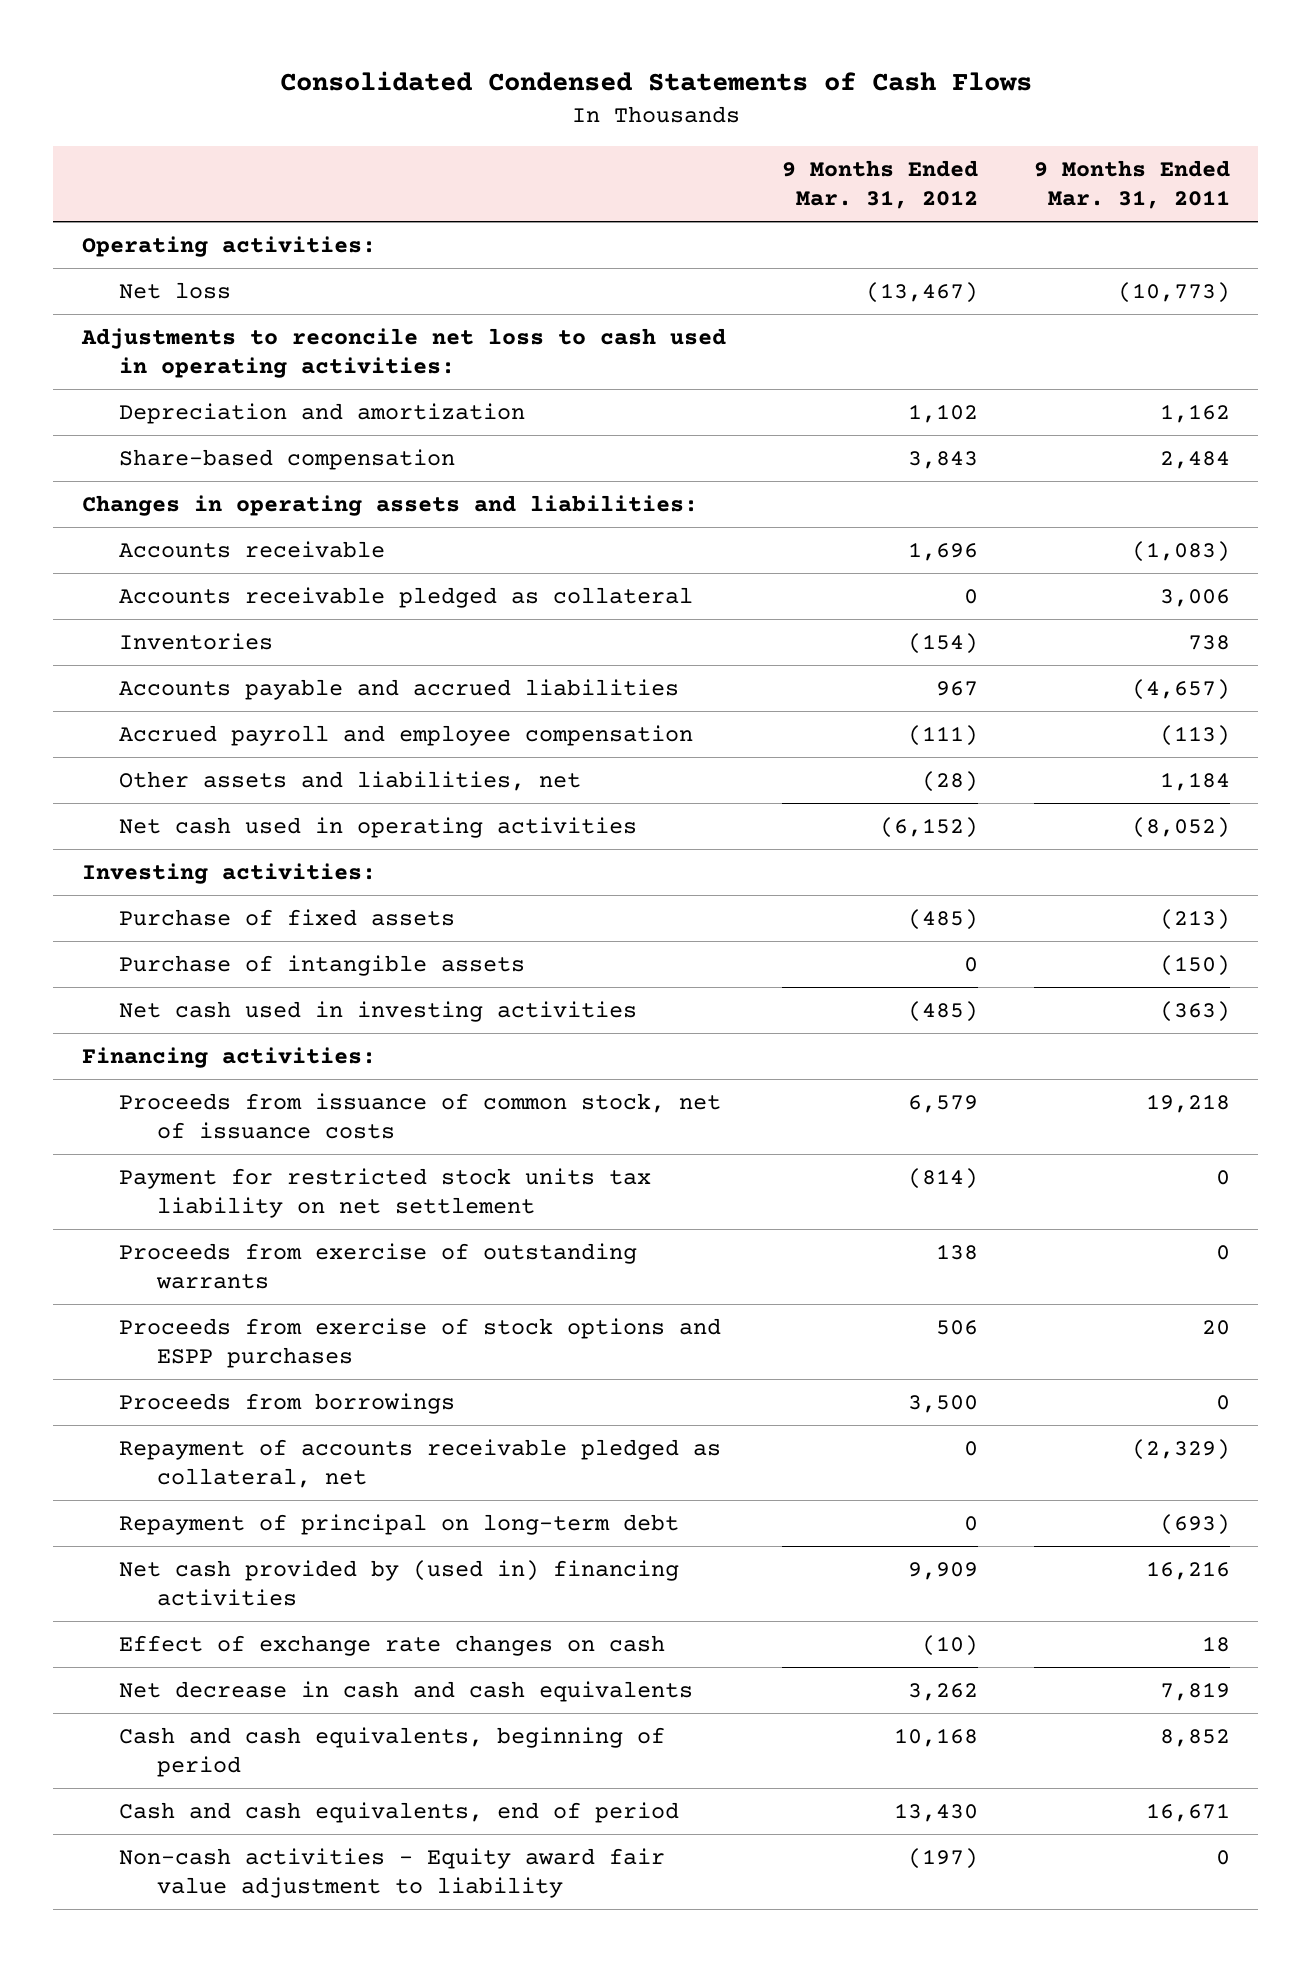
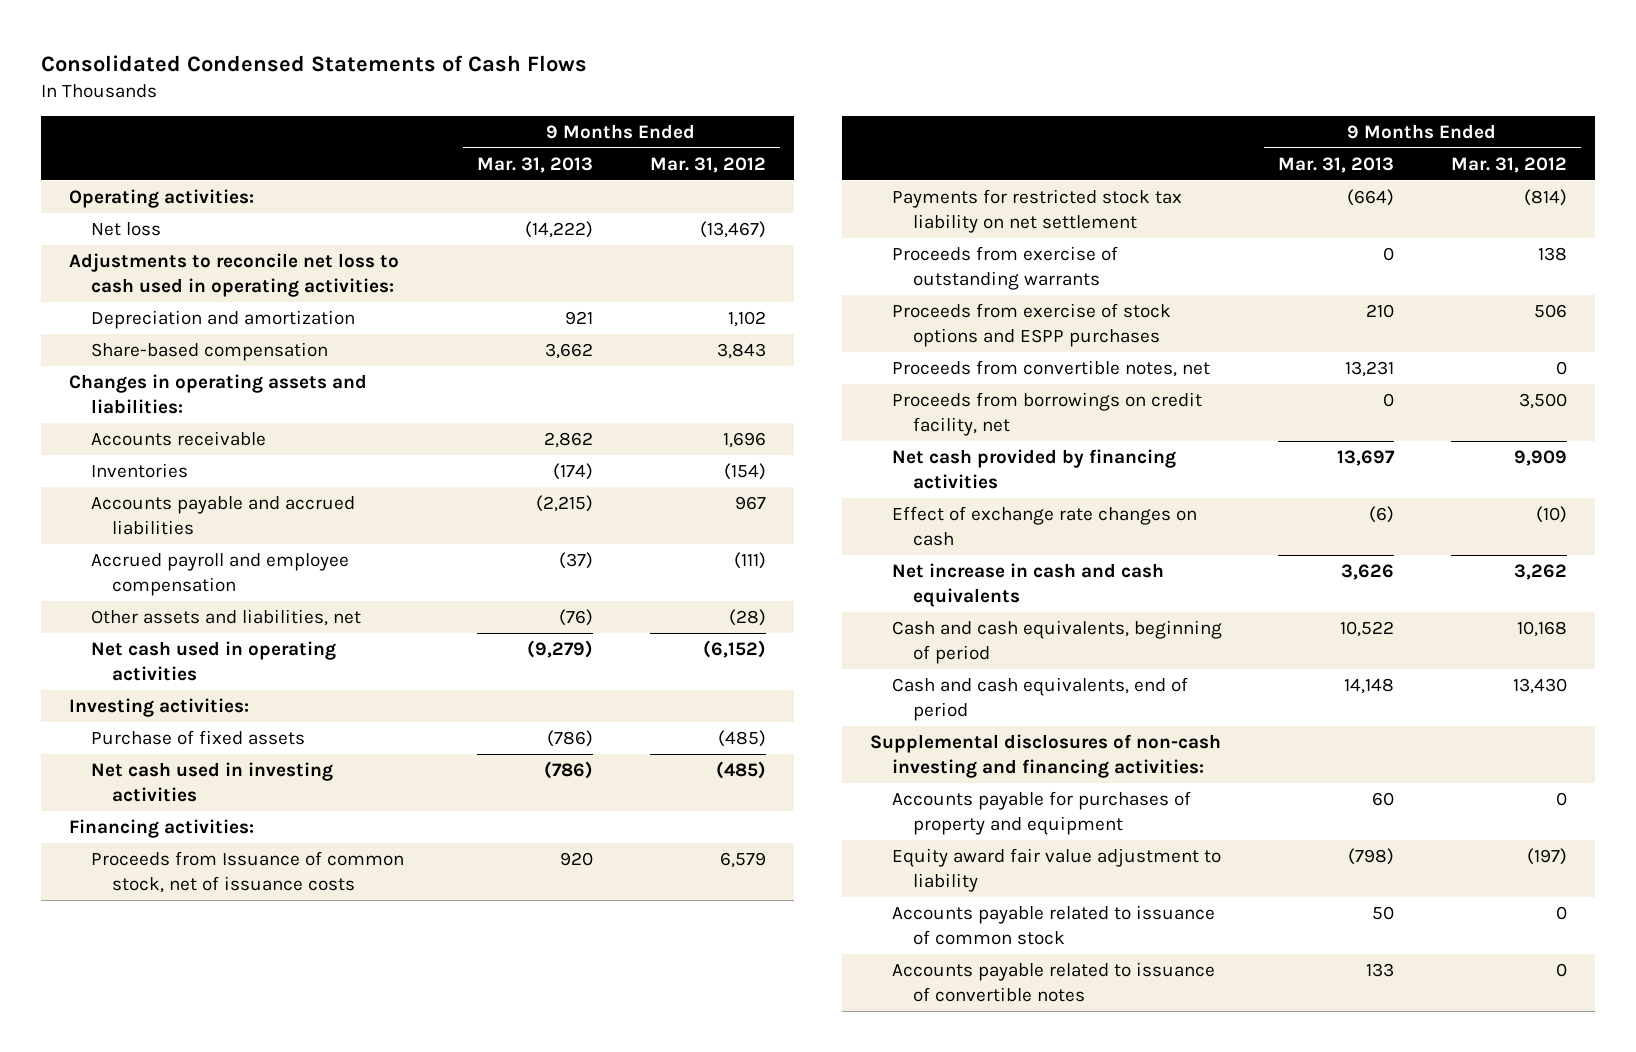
- | 9 Months Ended Mar. 31, 2012 | 9 Months Ended Mar. 31, 2011
+ | 9 Months Ended Mar. 31, 2013 | 9 Months Ended Mar. 31, 2012
- Accounts receivable pledged as collateral | 0 | 3,006
- Purchase of intangible assets | 0 | (150)
- Proceeds from issuance of common stock, net of issuance costs | 6,579 | 19,218
- Payment for restricted stock units tax liability on net settlement | (814) | 0
+ Proceeds from Issuance of common stock, net of issuance costs | 920 | 6,579
+ Payments for restricted stock tax liability on net settlement | (664) | (814)
- Proceeds from borrowings | 3,500 | 0
- Repayment of accounts receivable pledged as collateral, net | 0 | (2,329)
- Repayment of principal on long-term debt | 0 | (693)
- Net cash provided by (used in) financing activities | 9,909 | 16,216
+ Proceeds from convertible notes, net | 13,231 | 0
+ Proceeds from borrowings on credit facility, net | 0 | 3,500
+ Net cash provided by financing activities | 13,697 | 9,909
- Net decrease in cash and cash equivalents | 3,262 | 7,819
+ Net increase in cash and cash equivalents | 3,626 | 3,262
- Non-cash activities - Equity award fair value adjustment to liability | (197) | 0
+ Supplemental disclosures of non-cash investing and financing activities:
+ Accounts payable for purchases of property and equipment | 60 | 0
+ Equity award fair value adjustment to liability | (798) | (197)
+ Accounts payable related to issuance of common stock | 50 | 0
+ Accounts payable related to issuance of convertible notes | 133 | 0

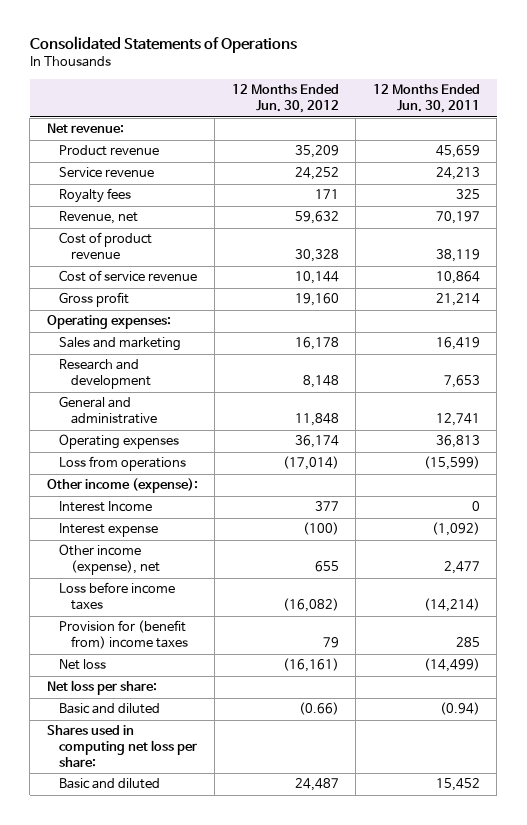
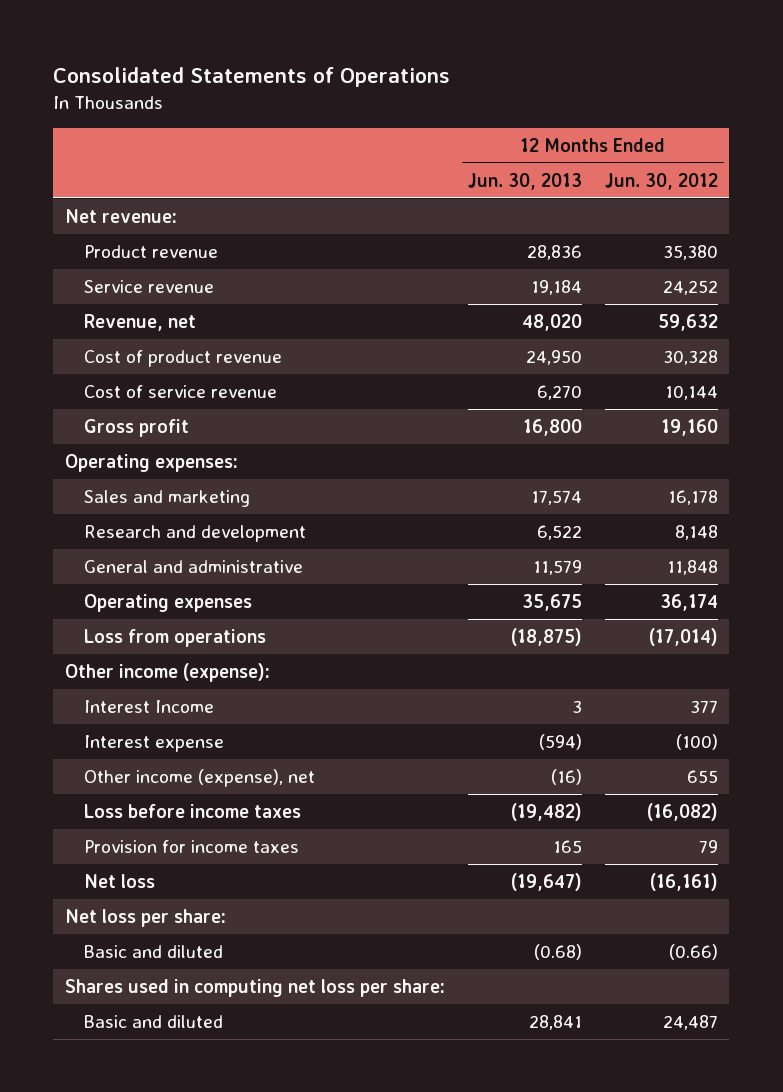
- | 12 Months Ended Jun. 30, 2012 | 12 Months Ended Jun. 30, 2011
+ | 12 Months Ended Jun. 30, 2013 | 12 Months Ended Jun. 30, 2012
- Product revenue | 35,209 | 45,659
+ Product revenue | 28,836 | 35,380
- Royalty fees | 171 | 325
- Provision for (benefit from) income taxes | 79 | 285
+ Provision for income taxes | 165 | 79

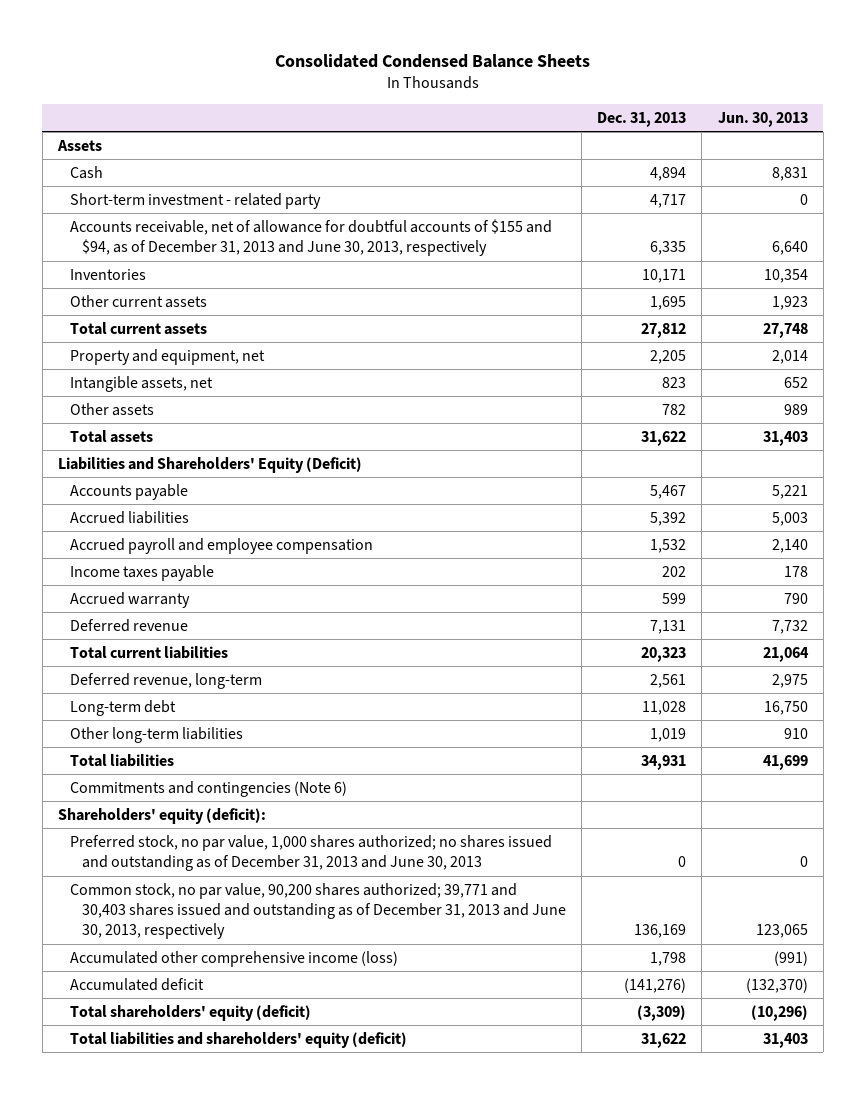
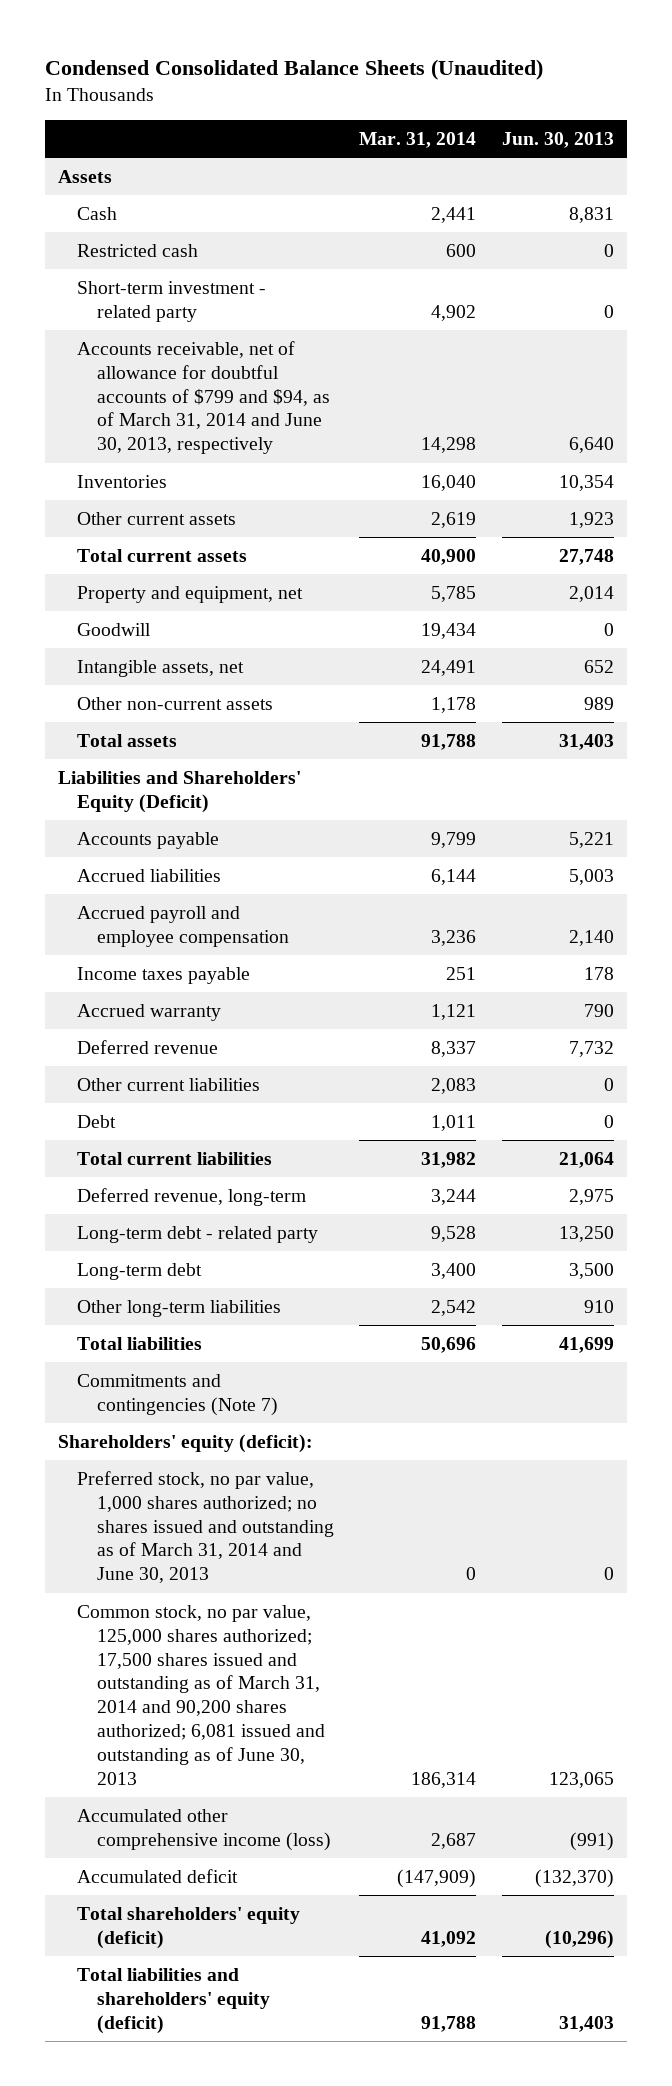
- Consolidated Condensed Balance Sheets
+ Condensed Consolidated Balance Sheets (Unaudited)
- | Dec. 31, 2013 | Jun. 30, 2013
+ | Mar. 31, 2014 | Jun. 30, 2013
+ Restricted cash | 600 | 0
- Accounts receivable, net of allowance for doubtful accounts of $155 and $94, as of December 31, 2013 and June 30, 2013, respectively | 6,335 | 6,640
+ Accounts receivable, net of allowance for doubtful accounts of $799 and $94, as of March 31, 2014 and June 30, 2013, respectively | 14,298 | 6,640
+ Goodwill | 19,434 | 0
- Other assets | 782 | 989
+ Other non-current assets | 1,178 | 989
+ Other current liabilities | 2,083 | 0
+ Debt | 1,011 | 0
- Long-term debt | 11,028 | 16,750
+ Long-term debt - related party | 9,528 | 13,250
+ Long-term debt | 3,400 | 3,500
- Commitments and contingencies (Note 6)
+ Commitments and contingencies (Note 7)
- Preferred stock, no par value, 1,000 shares authorized; no shares issued and outstanding as of December 31, 2013 and June 30, 2013 | 0 | 0
- Common stock, no par value, 90,200 shares authorized; 39,771 and 30,403 shares issued and outstanding as of December 31, 2013 and June 30, 2013, respectively | 136,169 | 123,065
+ Preferred stock, no par value, 1,000 shares authorized; no shares issued and outstanding as of March 31, 2014 and June 30, 2013 | 0 | 0
+ Common stock, no par value, 125,000 shares authorized; 17,500 shares issued and outstanding as of March 31, 2014 and 90,200 shares authorized; 6,081 issued and outstanding as of June 30, 2013 | 186,314 | 123,065

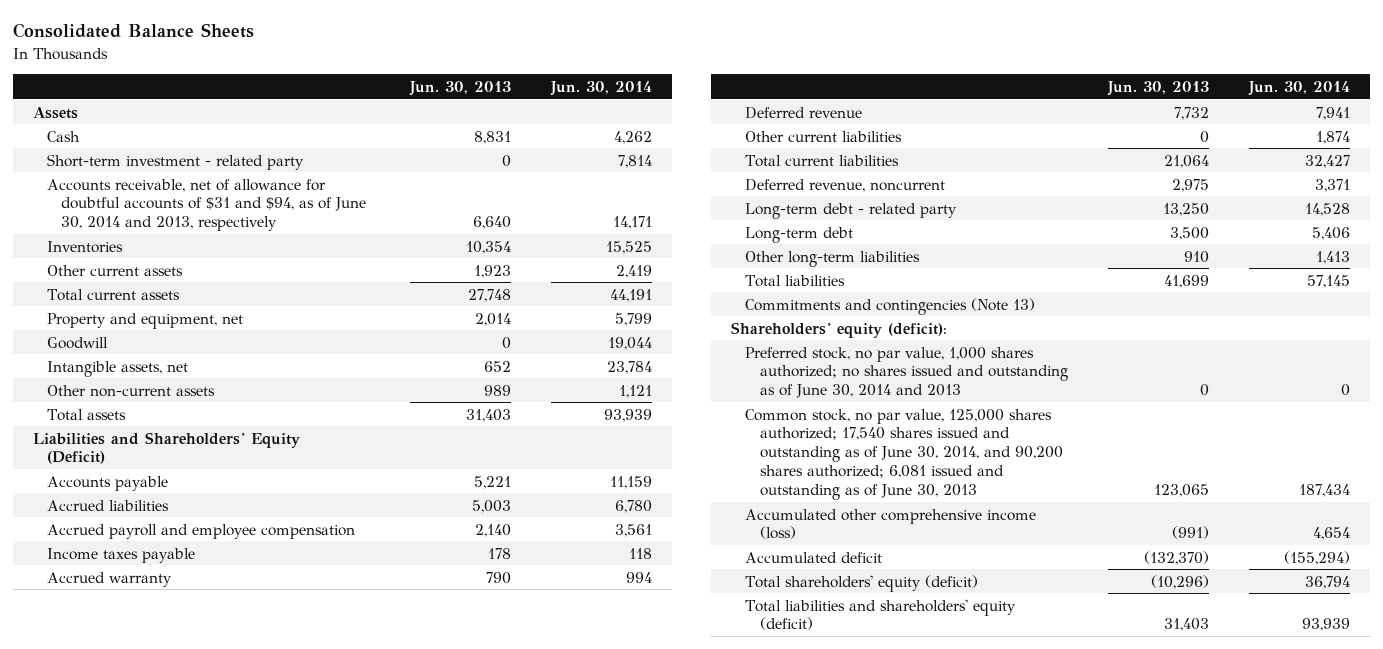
- Condensed Consolidated Balance Sheets (Unaudited)
+ Consolidated Balance Sheets
- | Mar. 31, 2014 | Jun. 30, 2013
+ | Jun. 30, 2013 | Jun. 30, 2014
- Restricted cash | 600 | 0
- Accounts receivable, net of allowance for doubtful accounts of $799 and $94, as of March 31, 2014 and June 30, 2013, respectively | 14,298 | 6,640
+ Accounts receivable, net of allowance for doubtful accounts of $31 and $94, as of June 30, 2014 and 2013, respectively | 6,640 | 14,171
- Debt | 1,011 | 0
- Deferred revenue, long-term | 3,244 | 2,975
+ Deferred revenue, noncurrent | 2,975 | 3,371
- Commitments and contingencies (Note 7)
+ Commitments and contingencies (Note 13)
- Preferred stock, no par value, 1,000 shares authorized; no shares issued and outstanding as of March 31, 2014 and June 30, 2013 | 0 | 0
- Common stock, no par value, 125,000 shares authorized; 17,500 shares issued and outstanding as of March 31, 2014 and 90,200 shares authorized; 6,081 issued and outstanding as of June 30, 2013 | 186,314 | 123,065
+ Preferred stock, no par value, 1,000 shares authorized; no shares issued and outstanding as of June 30, 2014 and 2013 | 0 | 0
+ Common stock, no par value, 125,000 shares authorized; 17,540 shares issued and outstanding as of June 30, 2014, and 90,200 shares authorized; 6,081 issued and outstanding as of June 30, 2013 | 123,065 | 187,434

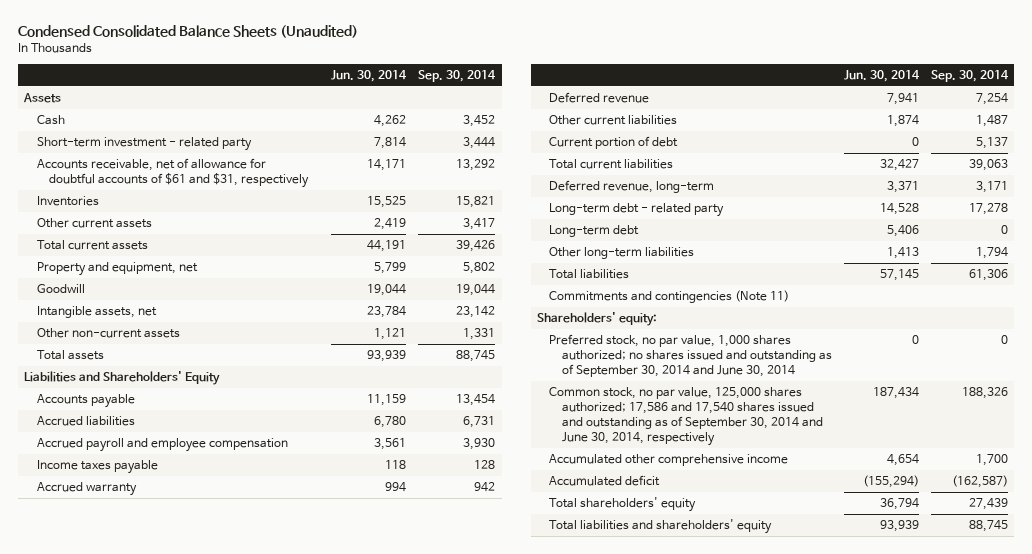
- Consolidated Balance Sheets
+ Condensed Consolidated Balance Sheets (Unaudited)
- | Jun. 30, 2013 | Jun. 30, 2014
+ | Jun. 30, 2014 | Sep. 30, 2014
- Accounts receivable, net of allowance for doubtful accounts of $31 and $94, as of June 30, 2014 and 2013, respectively | 6,640 | 14,171
+ Accounts receivable, net of allowance for doubtful accounts of $61 and $31, respectively | 14,171 | 13,292
- Liabilities and Shareholders' Equity (Deficit)
+ Liabilities and Shareholders' Equity
+ Current portion of debt | 0 | 5,137
- Deferred revenue, noncurrent | 2,975 | 3,371
+ Deferred revenue, long-term | 3,371 | 3,171
- Commitments and contingencies (Note 13)
- Shareholders' equity (deficit):
- Preferred stock, no par value, 1,000 shares authorized; no shares issued and outstanding as of June 30, 2014 and 2013 | 0 | 0
- Common stock, no par value, 125,000 shares authorized; 17,540 shares issued and outstanding as of June 30, 2014, and 90,200 shares authorized; 6,081 issued and outstanding as of June 30, 2013 | 123,065 | 187,434
- Accumulated other comprehensive income (loss) | (991) | 4,654
+ Commitments and contingencies (Note 11)
+ Shareholders' equity:
+ Preferred stock, no par value, 1,000 shares authorized; no shares issued and outstanding as of September 30, 2014 and June 30, 2014 | 0 | 0
+ Common stock, no par value, 125,000 shares authorized; 17,586 and 17,540 shares issued and outstanding as of September 30, 2014 and June 30, 2014, respectively | 187,434 | 188,326
+ Accumulated other comprehensive income | 4,654 | 1,700
- Total shareholders' equity (deficit) | (10,296) | 36,794
- Total liabilities and shareholders' equity (deficit) | 31,403 | 93,939
+ Total shareholders' equity | 36,794 | 27,439
+ Total liabilities and shareholders' equity | 93,939 | 88,745

